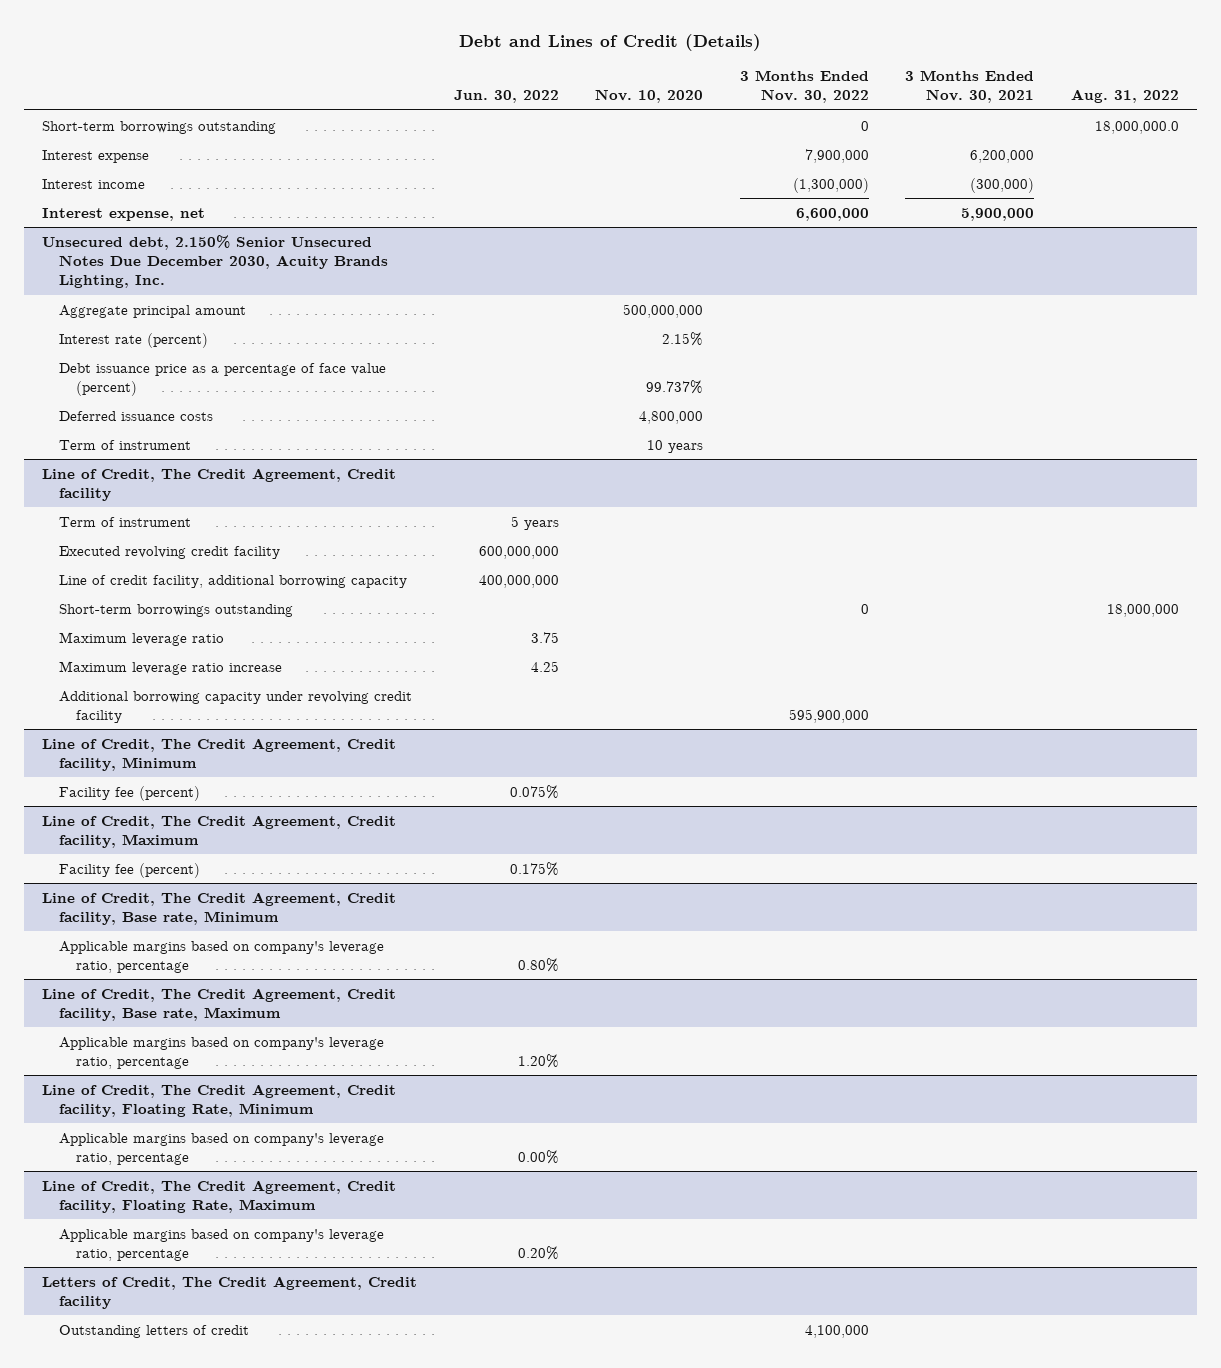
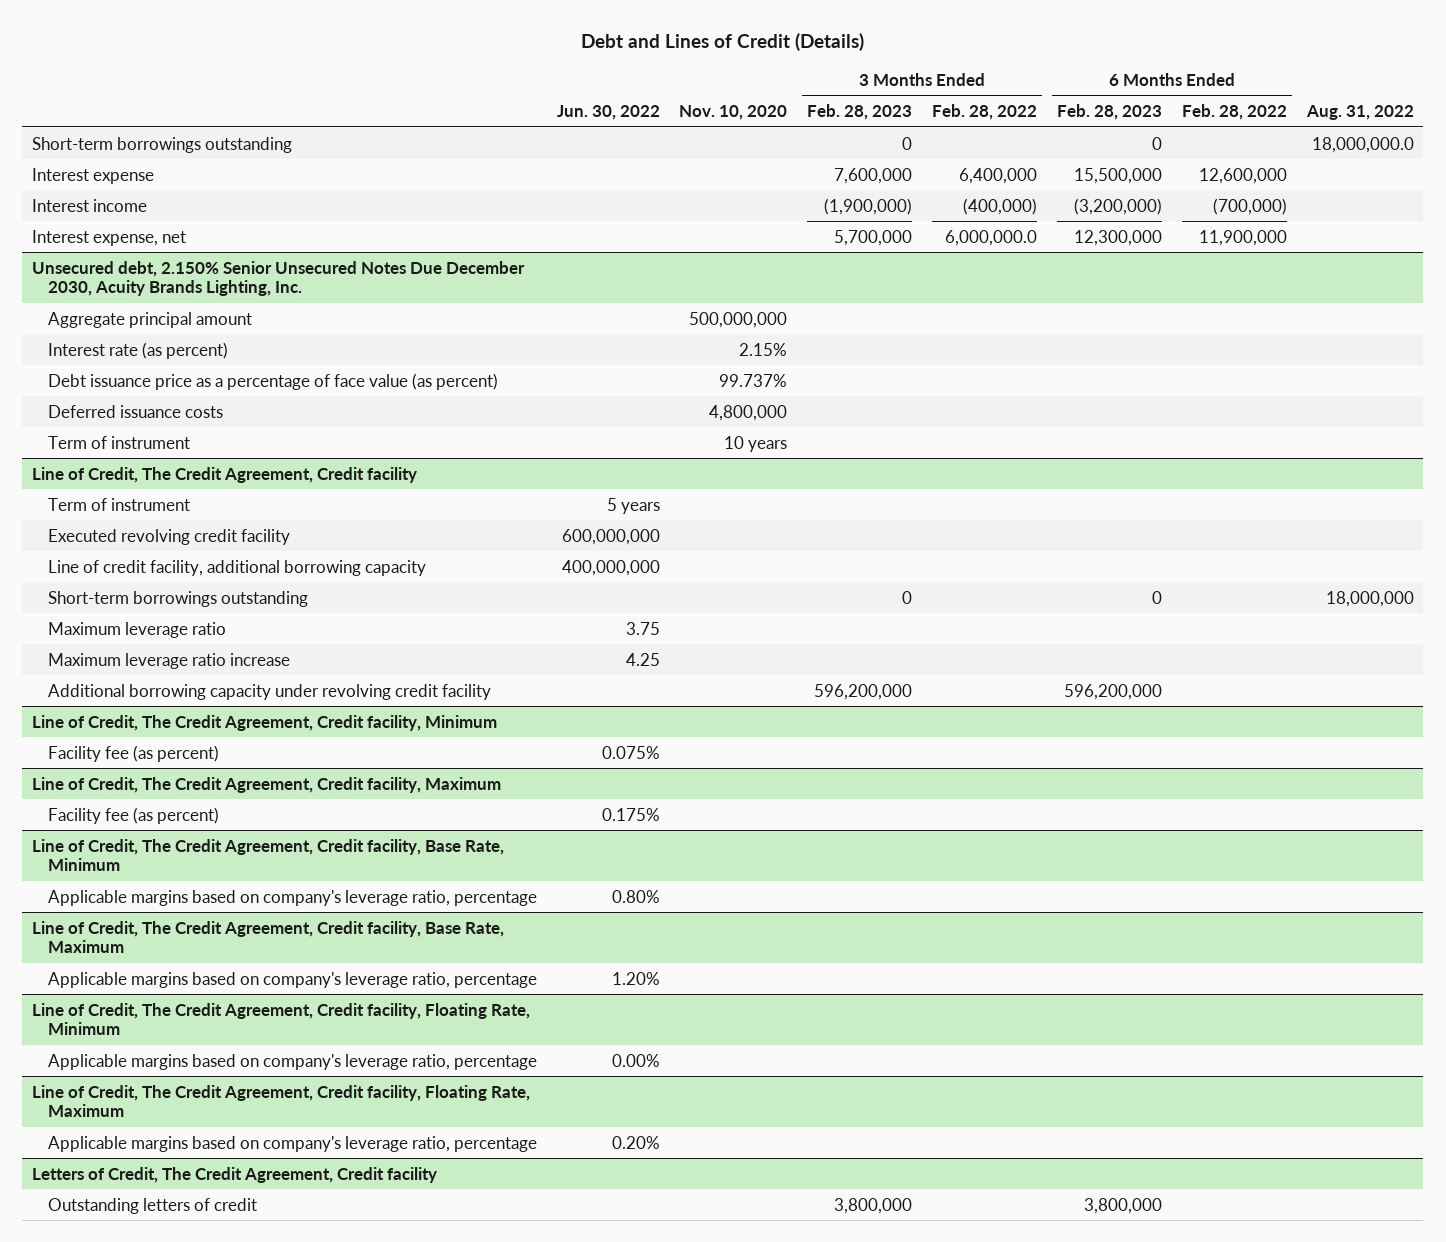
- | Jun. 30, 2022 | Nov. 10, 2020 | 3 Months Ended Nov. 30, 2022 | 3 Months Ended Nov. 30, 2021 | Aug. 31, 2022
+ | Jun. 30, 2022 | Nov. 10, 2020 | 3 Months Ended Feb. 28, 2023 | 3 Months Ended Feb. 28, 2022 | 6 Months Ended Feb. 28, 2023 | 6 Months Ended Feb. 28, 2022 | Aug. 31, 2022
@ Unsecured debt, 2.150% Senior Unsecured Notes Due December 2030, Acuity Brands Lighting, Inc.
- Interest rate (percent) | | 2.15% | | |
- Debt issuance price as a percentage of face value (percent) | | 99.737% | | |
+ Interest rate (as percent) | | 2.15% | | | | |
+ Debt issuance price as a percentage of face value (as percent) | | 99.737% | | | | |
@ Line of Credit, The Credit Agreement, Credit facility, Minimum
- Facility fee (percent) | 0.075% | | | |
+ Facility fee (as percent) | 0.075% | | | | | |
@ Line of Credit, The Credit Agreement, Credit facility, Maximum
- Facility fee (percent) | 0.175% | | | |
- Line of Credit, The Credit Agreement, Credit facility, Base rate, Minimum
@ Line of Credit, The Credit Agreement, Credit facility, Maximum
+ Facility fee (as percent) | 0.175% | | | | | |
+ Line of Credit, The Credit Agreement, Credit facility, Base Rate, Minimum
- Line of Credit, The Credit Agreement, Credit facility, Base rate, Maximum
+ Line of Credit, The Credit Agreement, Credit facility, Base Rate, Maximum

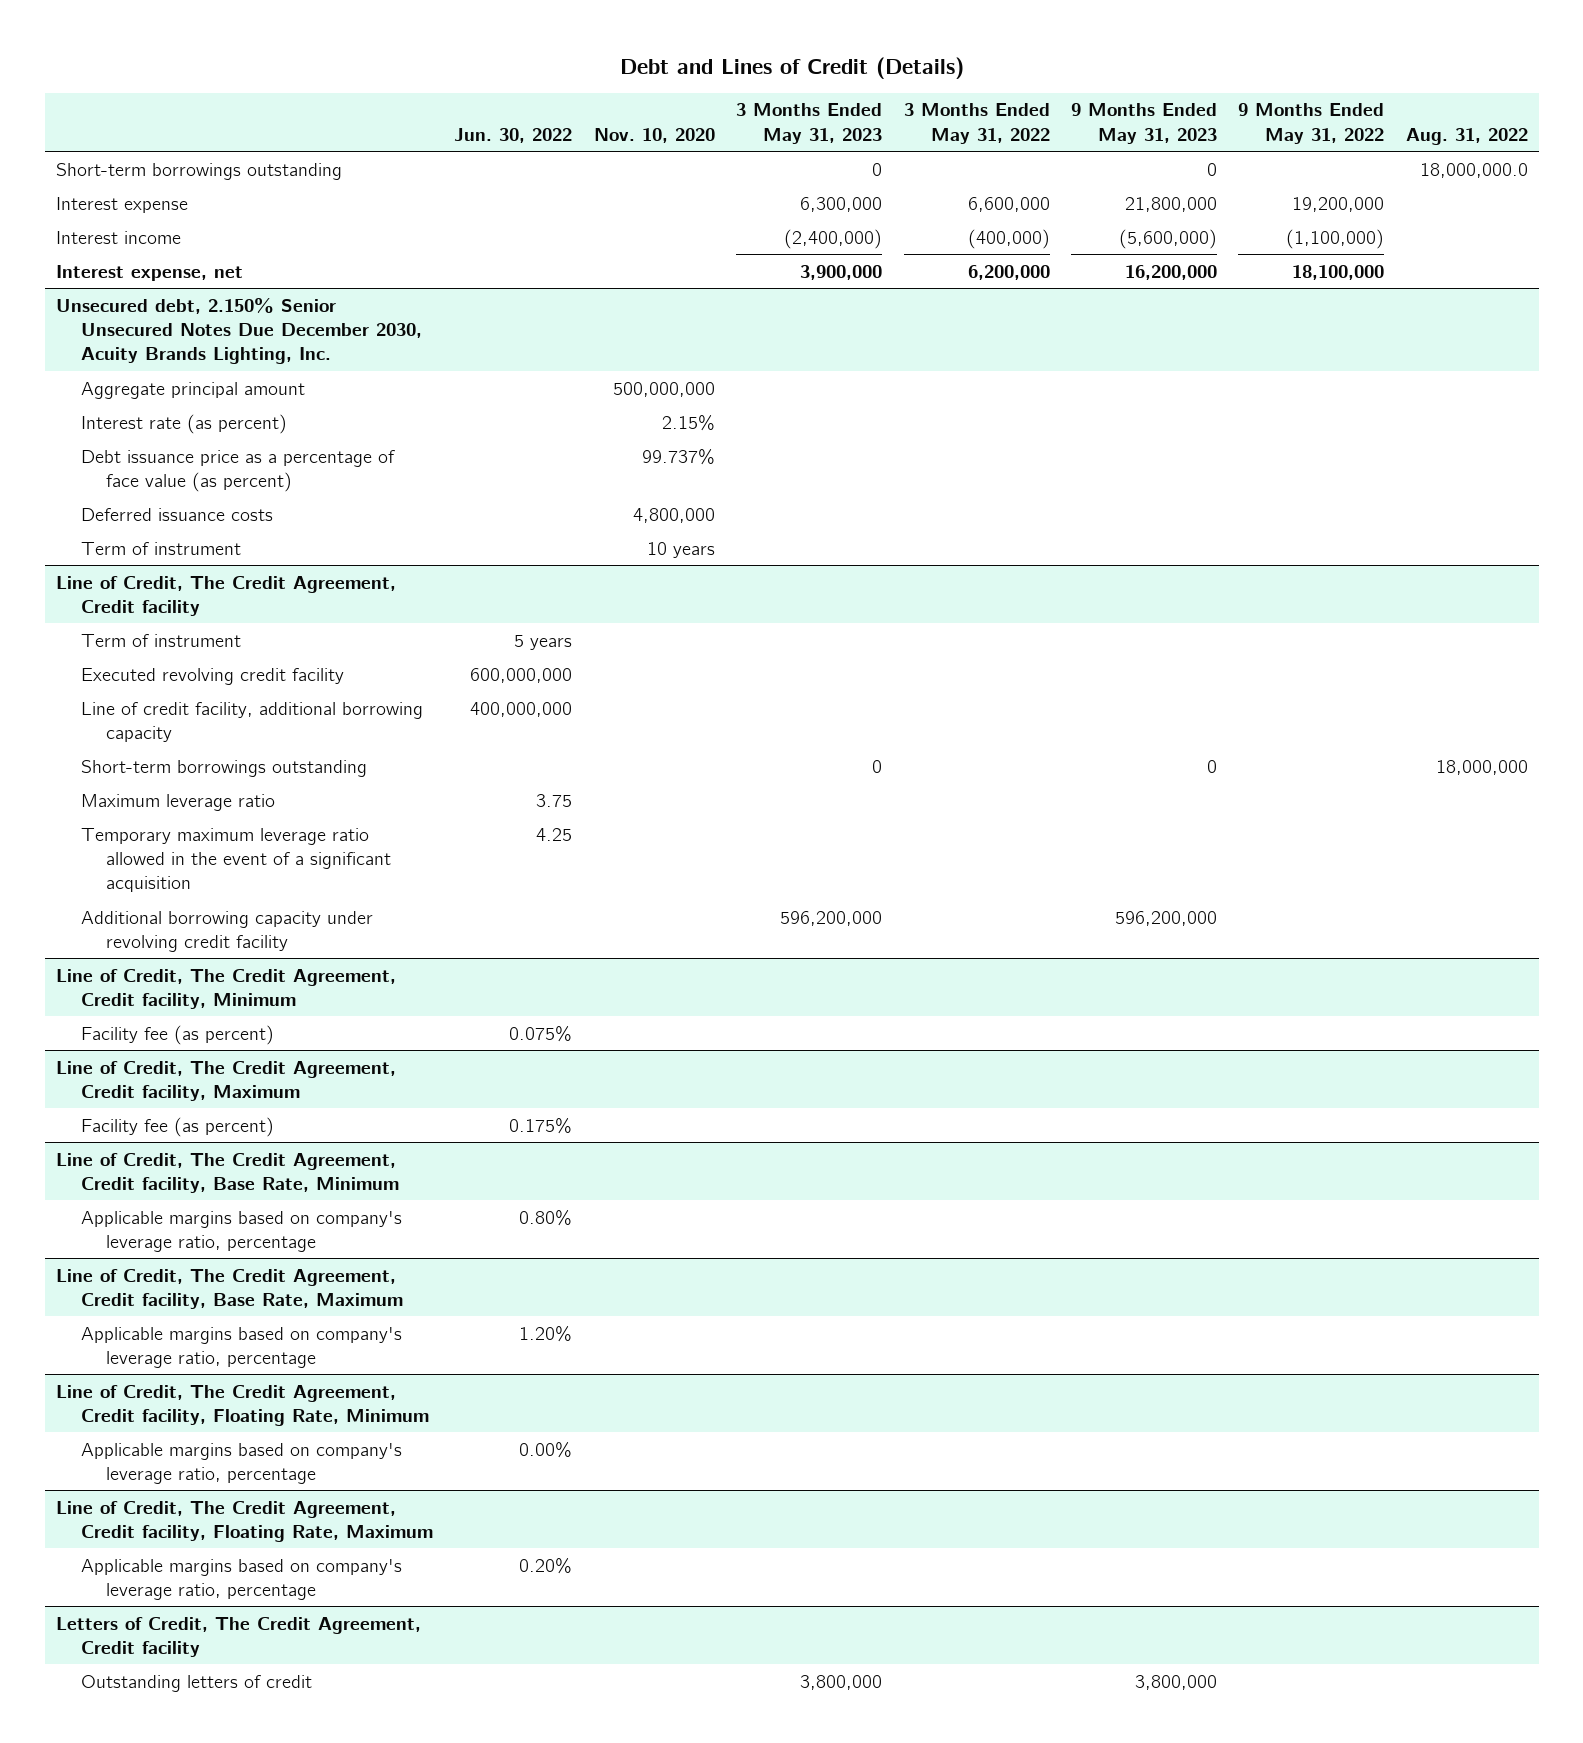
- | Jun. 30, 2022 | Nov. 10, 2020 | 3 Months Ended Feb. 28, 2023 | 3 Months Ended Feb. 28, 2022 | 6 Months Ended Feb. 28, 2023 | 6 Months Ended Feb. 28, 2022 | Aug. 31, 2022
+ | Jun. 30, 2022 | Nov. 10, 2020 | 3 Months Ended May 31, 2023 | 3 Months Ended May 31, 2022 | 9 Months Ended May 31, 2023 | 9 Months Ended May 31, 2022 | Aug. 31, 2022
@ Line of Credit, The Credit Agreement, Credit facility
- Maximum leverage ratio increase | 4.25 | | | | | |
+ Temporary maximum leverage ratio allowed in the event of a significant acquisition | 4.25 | | | | | |

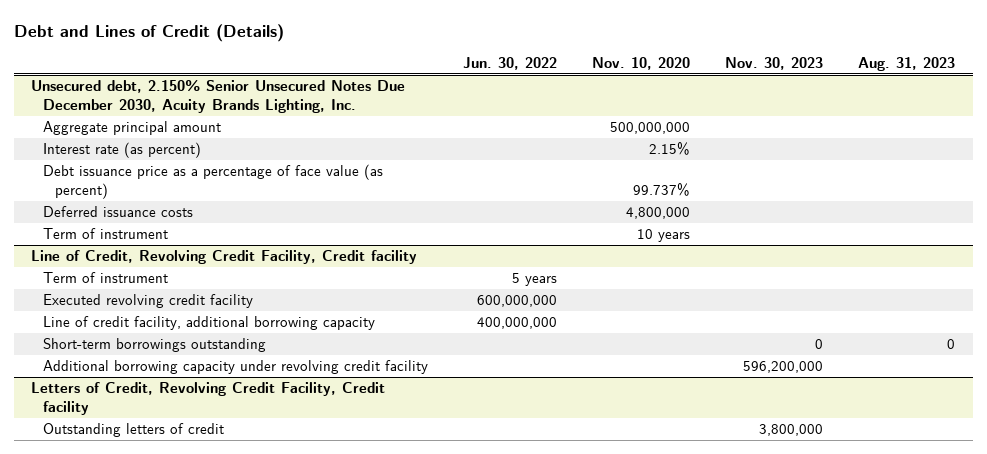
- | Jun. 30, 2022 | Nov. 10, 2020 | 3 Months Ended May 31, 2023 | 3 Months Ended May 31, 2022 | 9 Months Ended May 31, 2023 | 9 Months Ended May 31, 2022 | Aug. 31, 2022
+ | Jun. 30, 2022 | Nov. 10, 2020 | Nov. 30, 2023 | Aug. 31, 2023
- Short-term borrowings outstanding | | | 0 | | 0 | | 18,000,000.0
- Interest expense | | | 6,300,000 | 6,600,000 | 21,800,000 | 19,200,000 |
- Interest income | | | (2,400,000) | (400,000) | (5,600,000) | (1,100,000) |
- Interest expense, net | | | 3,900,000 | 6,200,000 | 16,200,000 | 18,100,000 |
- Line of Credit, The Credit Agreement, Credit facility
+ Line of Credit, Revolving Credit Facility, Credit facility
- Maximum leverage ratio | 3.75 | | | | | |
- Temporary maximum leverage ratio allowed in the event of a significant acquisition | 4.25 | | | | | |
- Line of Credit, The Credit Agreement, Credit facility, Minimum
- Facility fee (as percent) | 0.075% | | | | | |
- Line of Credit, The Credit Agreement, Credit facility, Maximum
- Facility fee (as percent) | 0.175% | | | | | |
- Line of Credit, The Credit Agreement, Credit facility, Base Rate, Minimum
- Applicable margins based on company's leverage ratio, percentage | 0.80% | | | | | |
- Line of Credit, The Credit Agreement, Credit facility, Base Rate, Maximum
- Applicable margins based on company's leverage ratio, percentage | 1.20% | | | | | |
- Line of Credit, The Credit Agreement, Credit facility, Floating Rate, Minimum
- Applicable margins based on company's leverage ratio, percentage | 0.00% | | | | | |
- Line of Credit, The Credit Agreement, Credit facility, Floating Rate, Maximum
- Applicable margins based on company's leverage ratio, percentage | 0.20% | | | | | |
- Letters of Credit, The Credit Agreement, Credit facility
+ Letters of Credit, Revolving Credit Facility, Credit facility

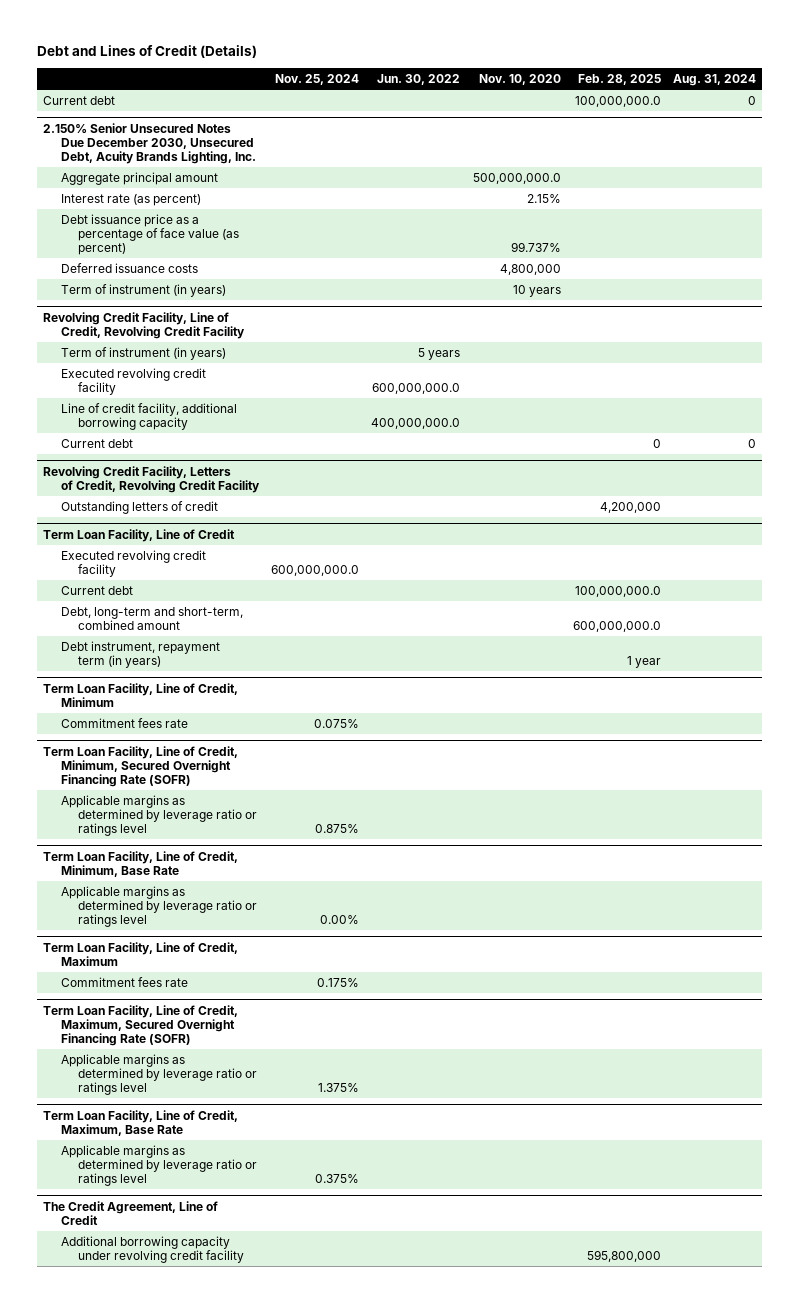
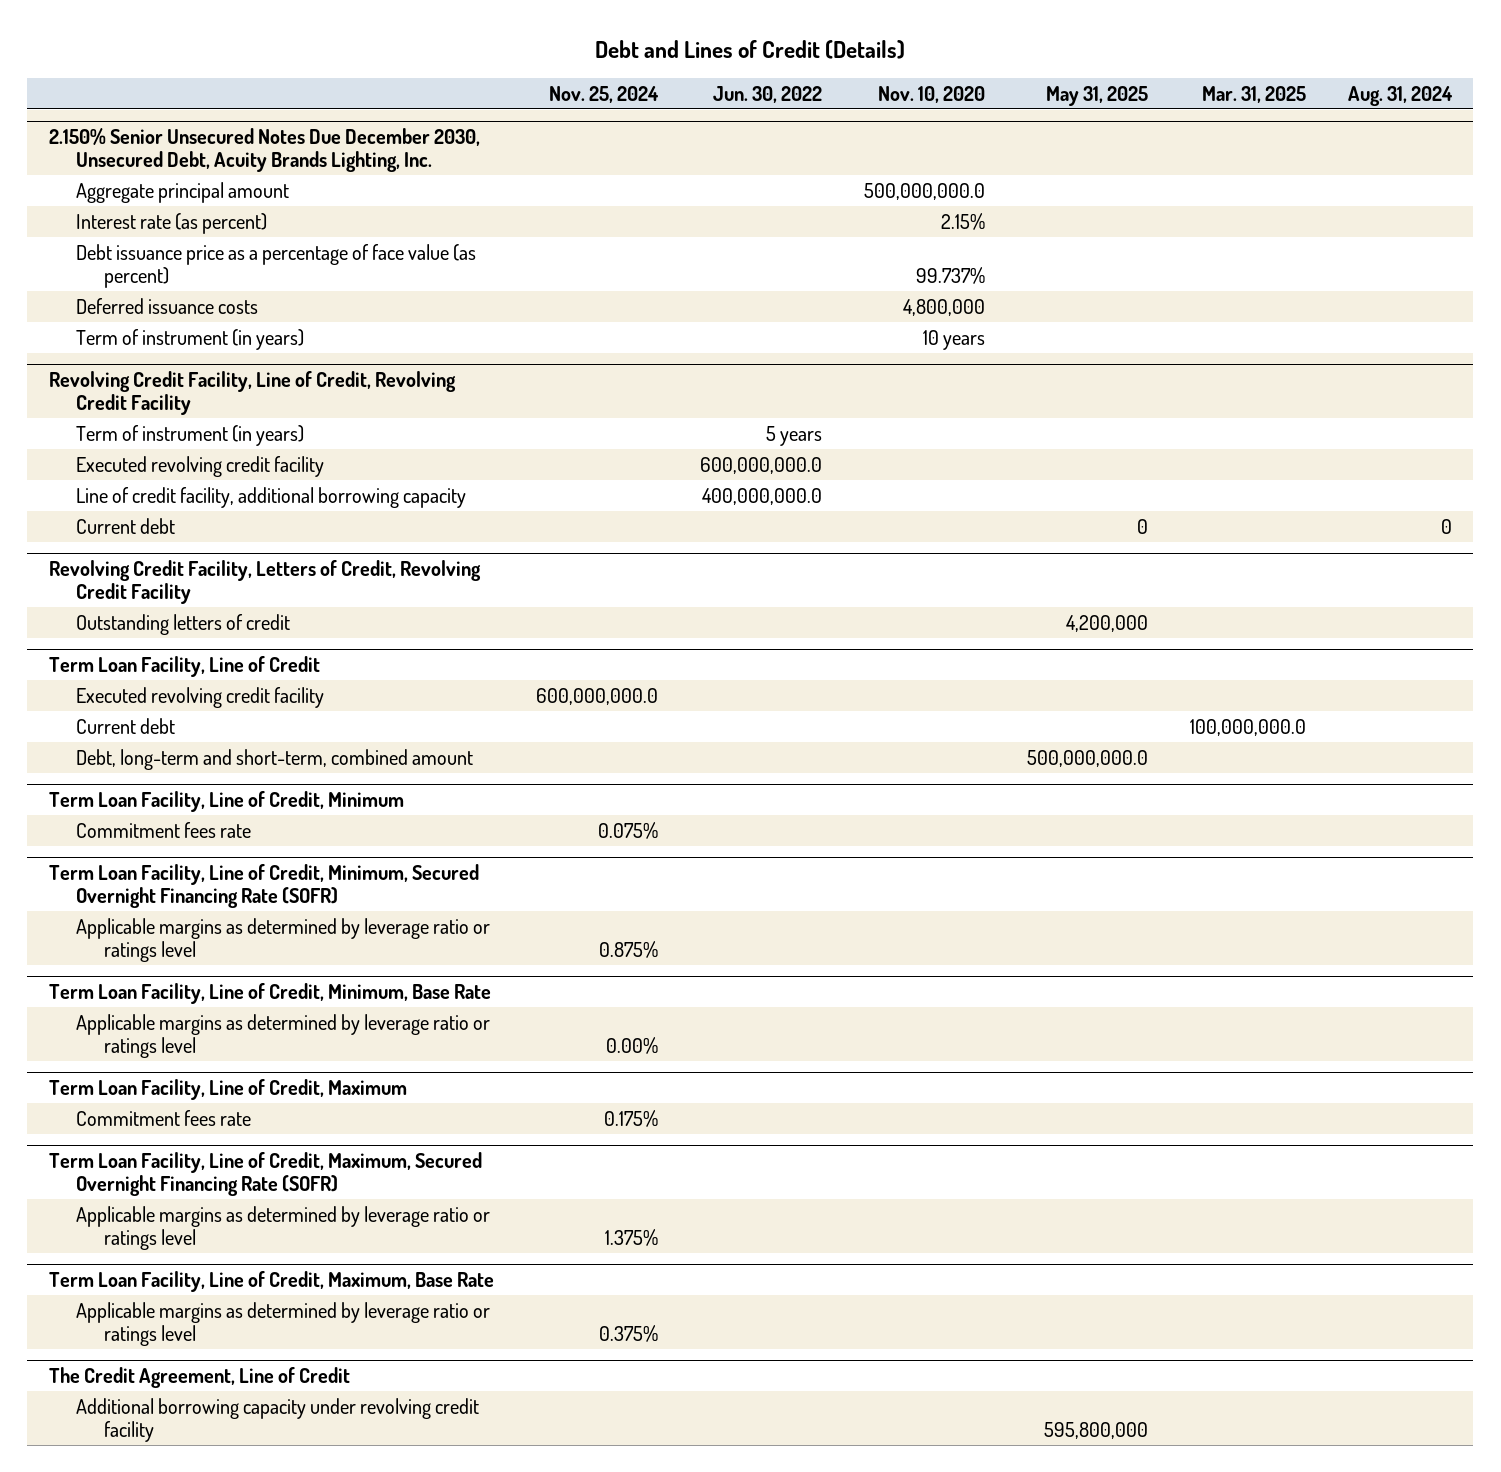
- | Nov. 25, 2024 | Jun. 30, 2022 | Nov. 10, 2020 | Feb. 28, 2025 | Aug. 31, 2024
+ | Nov. 25, 2024 | Jun. 30, 2022 | Nov. 10, 2020 | May 31, 2025 | Mar. 31, 2025 | Aug. 31, 2024
- Current debt | | | | 100,000,000.0 | 0
@ Term Loan Facility, Line of Credit
- Debt instrument, repayment term (in years) | | | | 1 year |

